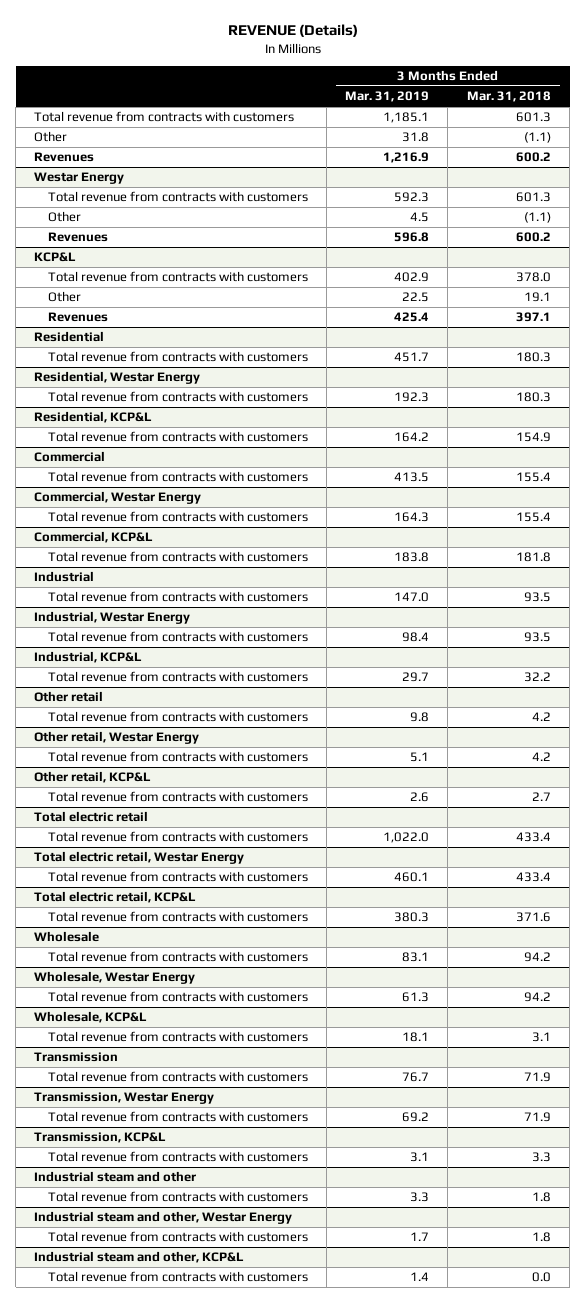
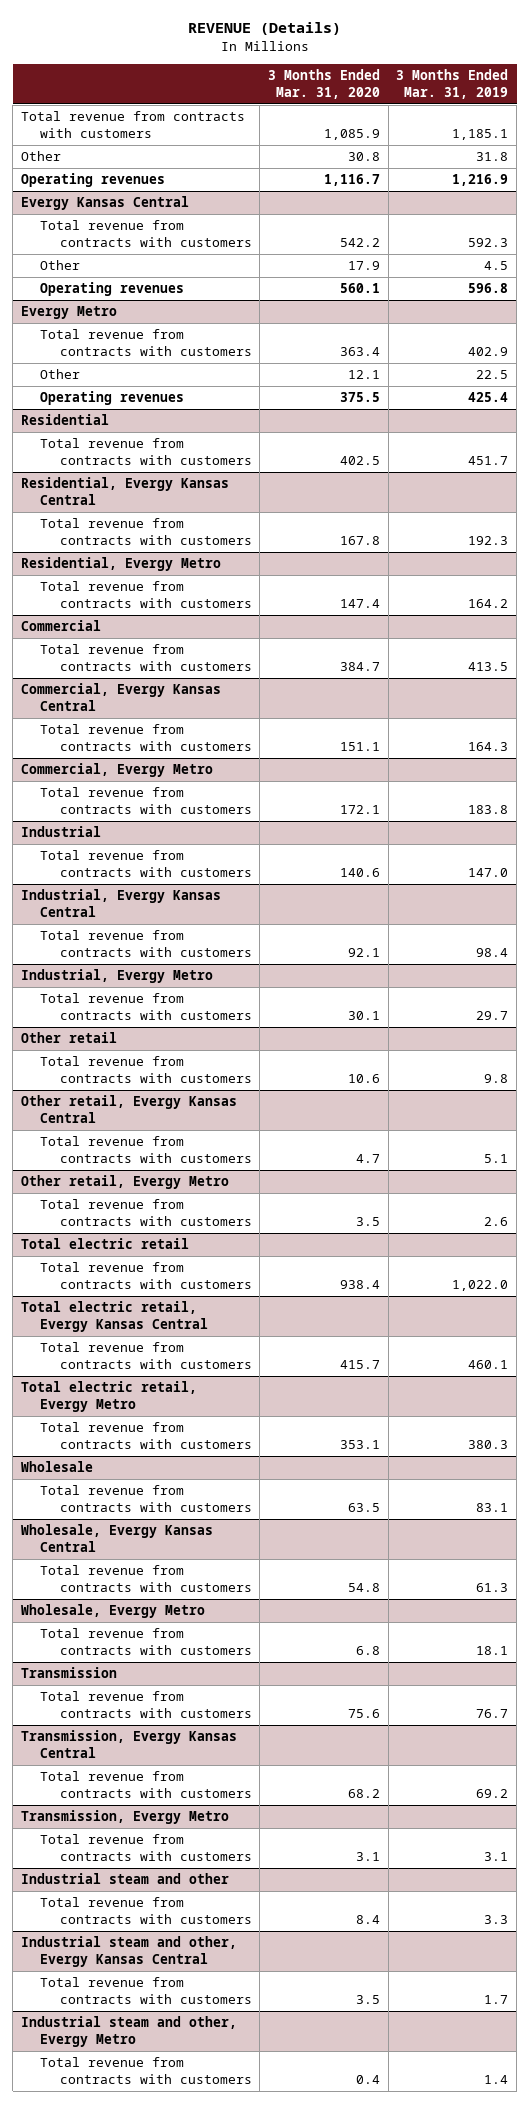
- | 3 Months Ended Mar. 31, 2019 | 3 Months Ended Mar. 31, 2018
+ | 3 Months Ended Mar. 31, 2020 | 3 Months Ended Mar. 31, 2019
- Revenues | 1,216.9 | 600.2
- Westar Energy
+ Operating revenues | 1,116.7 | 1,216.9
+ Evergy Kansas Central
- Revenues | 596.8 | 600.2
- KCP&L
+ Operating revenues | 560.1 | 596.8
+ Evergy Metro
- Revenues | 425.4 | 397.1
+ Operating revenues | 375.5 | 425.4
- Residential, Westar Energy
+ Residential, Evergy Kansas Central
- Residential, KCP&L
+ Residential, Evergy Metro
- Commercial, Westar Energy
+ Commercial, Evergy Kansas Central
- Commercial, KCP&L
+ Commercial, Evergy Metro
- Industrial, Westar Energy
+ Industrial, Evergy Kansas Central
- Industrial, KCP&L
+ Industrial, Evergy Metro
- Other retail, Westar Energy
+ Other retail, Evergy Kansas Central
- Other retail, KCP&L
+ Other retail, Evergy Metro
- Total electric retail, Westar Energy
+ Total electric retail, Evergy Kansas Central
- Total electric retail, KCP&L
+ Total electric retail, Evergy Metro
- Wholesale, Westar Energy
+ Wholesale, Evergy Kansas Central
- Wholesale, KCP&L
+ Wholesale, Evergy Metro
- Transmission, Westar Energy
+ Transmission, Evergy Kansas Central
- Transmission, KCP&L
+ Transmission, Evergy Metro
- Industrial steam and other, Westar Energy
+ Industrial steam and other, Evergy Kansas Central
- Industrial steam and other, KCP&L
+ Industrial steam and other, Evergy Metro

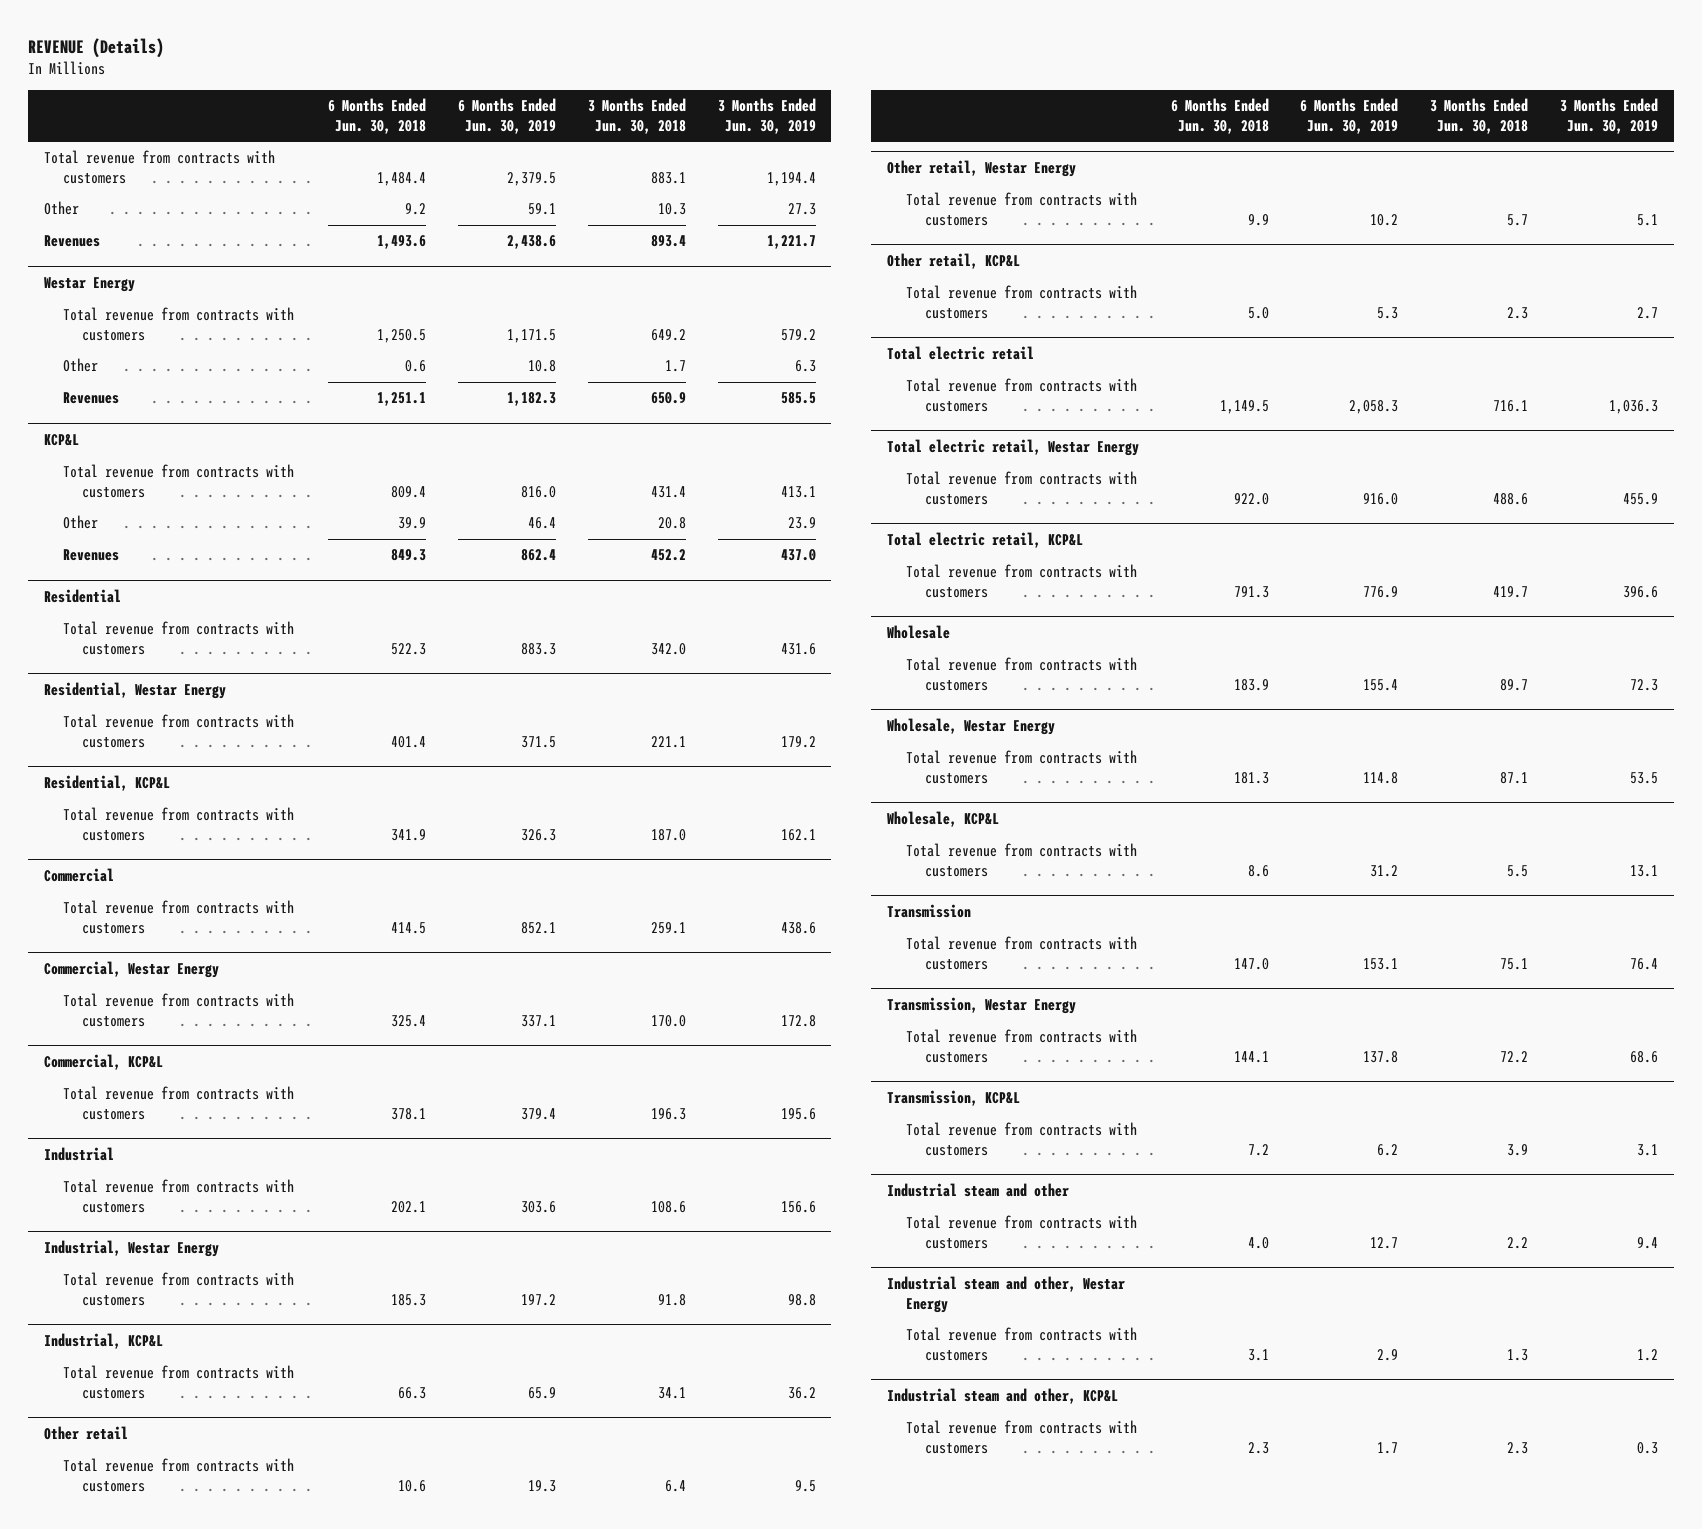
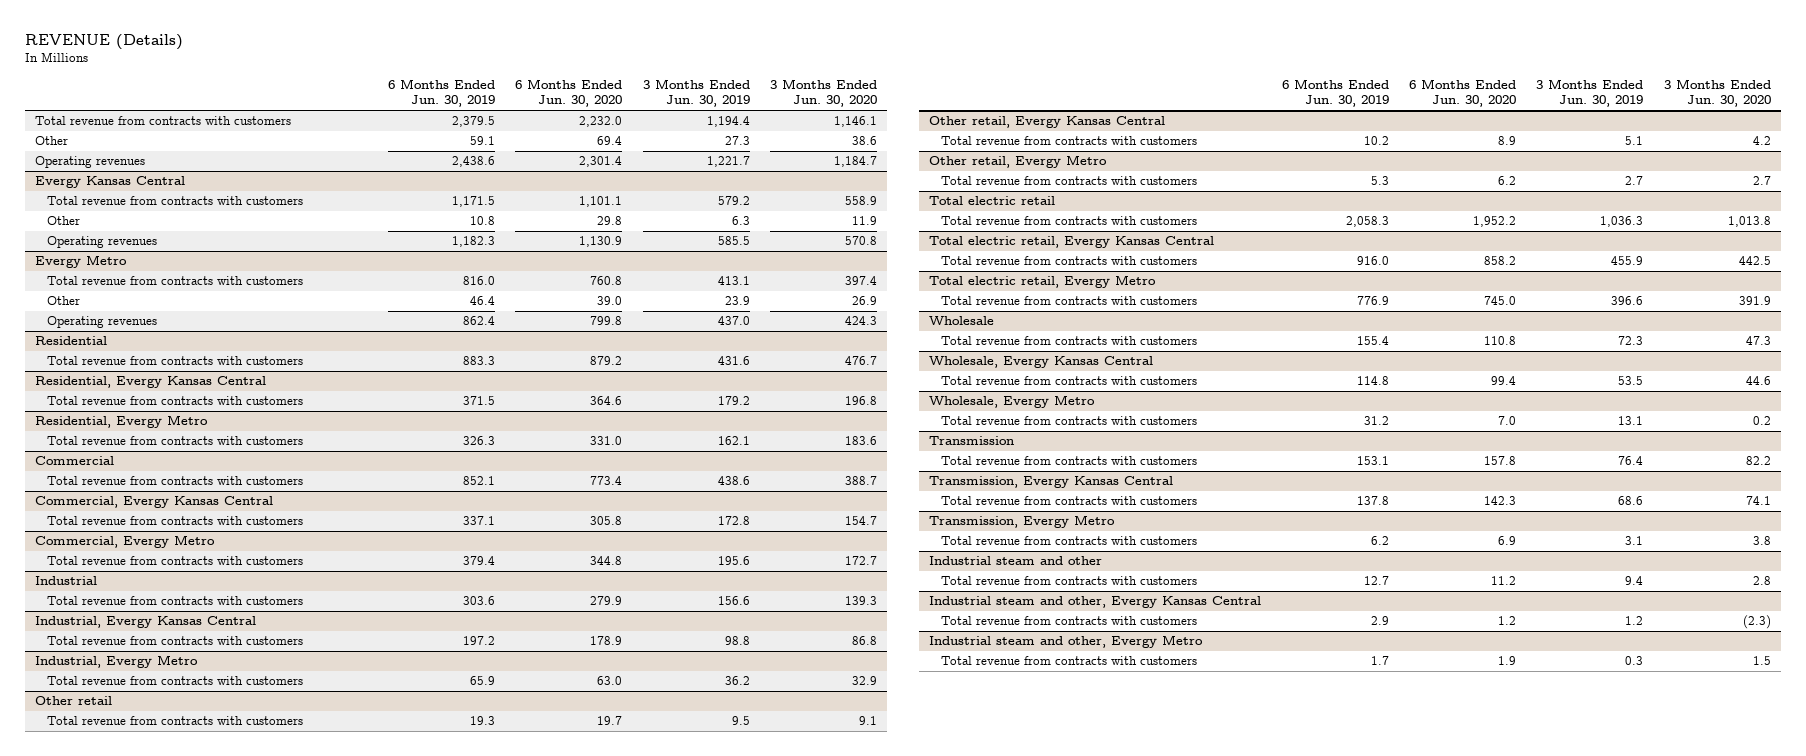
- | 6 Months Ended Jun. 30, 2018 | 6 Months Ended Jun. 30, 2019 | 3 Months Ended Jun. 30, 2018 | 3 Months Ended Jun. 30, 2019
+ | 6 Months Ended Jun. 30, 2019 | 6 Months Ended Jun. 30, 2020 | 3 Months Ended Jun. 30, 2019 | 3 Months Ended Jun. 30, 2020
- Revenues | 1,493.6 | 2,438.6 | 893.4 | 1,221.7
- Westar Energy
+ Operating revenues | 2,438.6 | 2,301.4 | 1,221.7 | 1,184.7
+ Evergy Kansas Central
- Revenues | 1,251.1 | 1,182.3 | 650.9 | 585.5
- KCP&L
+ Operating revenues | 1,182.3 | 1,130.9 | 585.5 | 570.8
+ Evergy Metro
- Revenues | 849.3 | 862.4 | 452.2 | 437.0
+ Operating revenues | 862.4 | 799.8 | 437.0 | 424.3
- Residential, Westar Energy
+ Residential, Evergy Kansas Central
- Residential, KCP&L
+ Residential, Evergy Metro
- Commercial, Westar Energy
+ Commercial, Evergy Kansas Central
- Commercial, KCP&L
+ Commercial, Evergy Metro
- Industrial, Westar Energy
+ Industrial, Evergy Kansas Central
- Industrial, KCP&L
+ Industrial, Evergy Metro
- Other retail, Westar Energy
+ Other retail, Evergy Kansas Central
- Other retail, KCP&L
+ Other retail, Evergy Metro
- Total electric retail, Westar Energy
+ Total electric retail, Evergy Kansas Central
- Total electric retail, KCP&L
+ Total electric retail, Evergy Metro
- Wholesale, Westar Energy
+ Wholesale, Evergy Kansas Central
- Wholesale, KCP&L
+ Wholesale, Evergy Metro
- Transmission, Westar Energy
+ Transmission, Evergy Kansas Central
- Transmission, KCP&L
+ Transmission, Evergy Metro
- Industrial steam and other, Westar Energy
+ Industrial steam and other, Evergy Kansas Central
- Industrial steam and other, KCP&L
+ Industrial steam and other, Evergy Metro

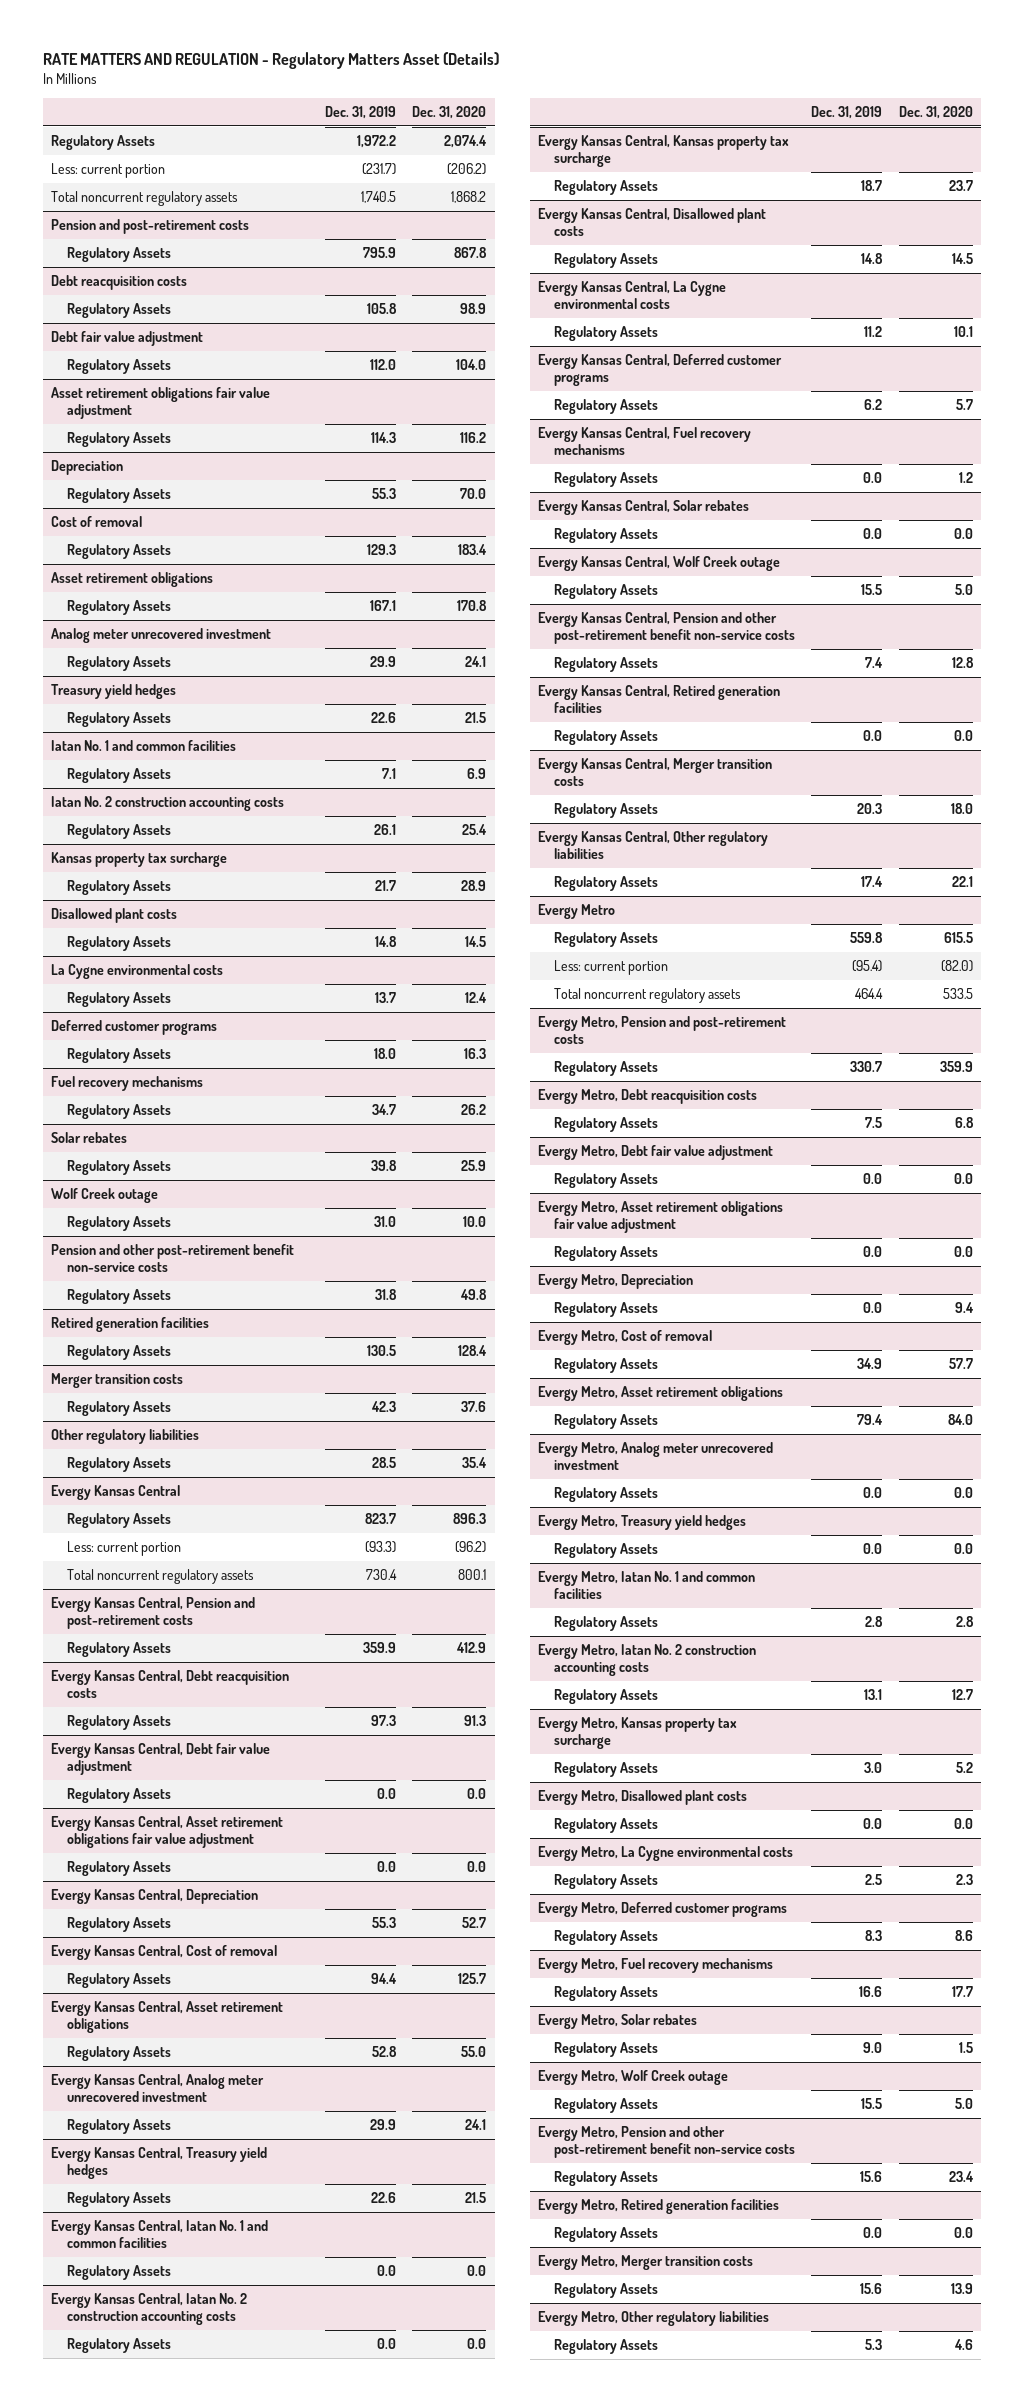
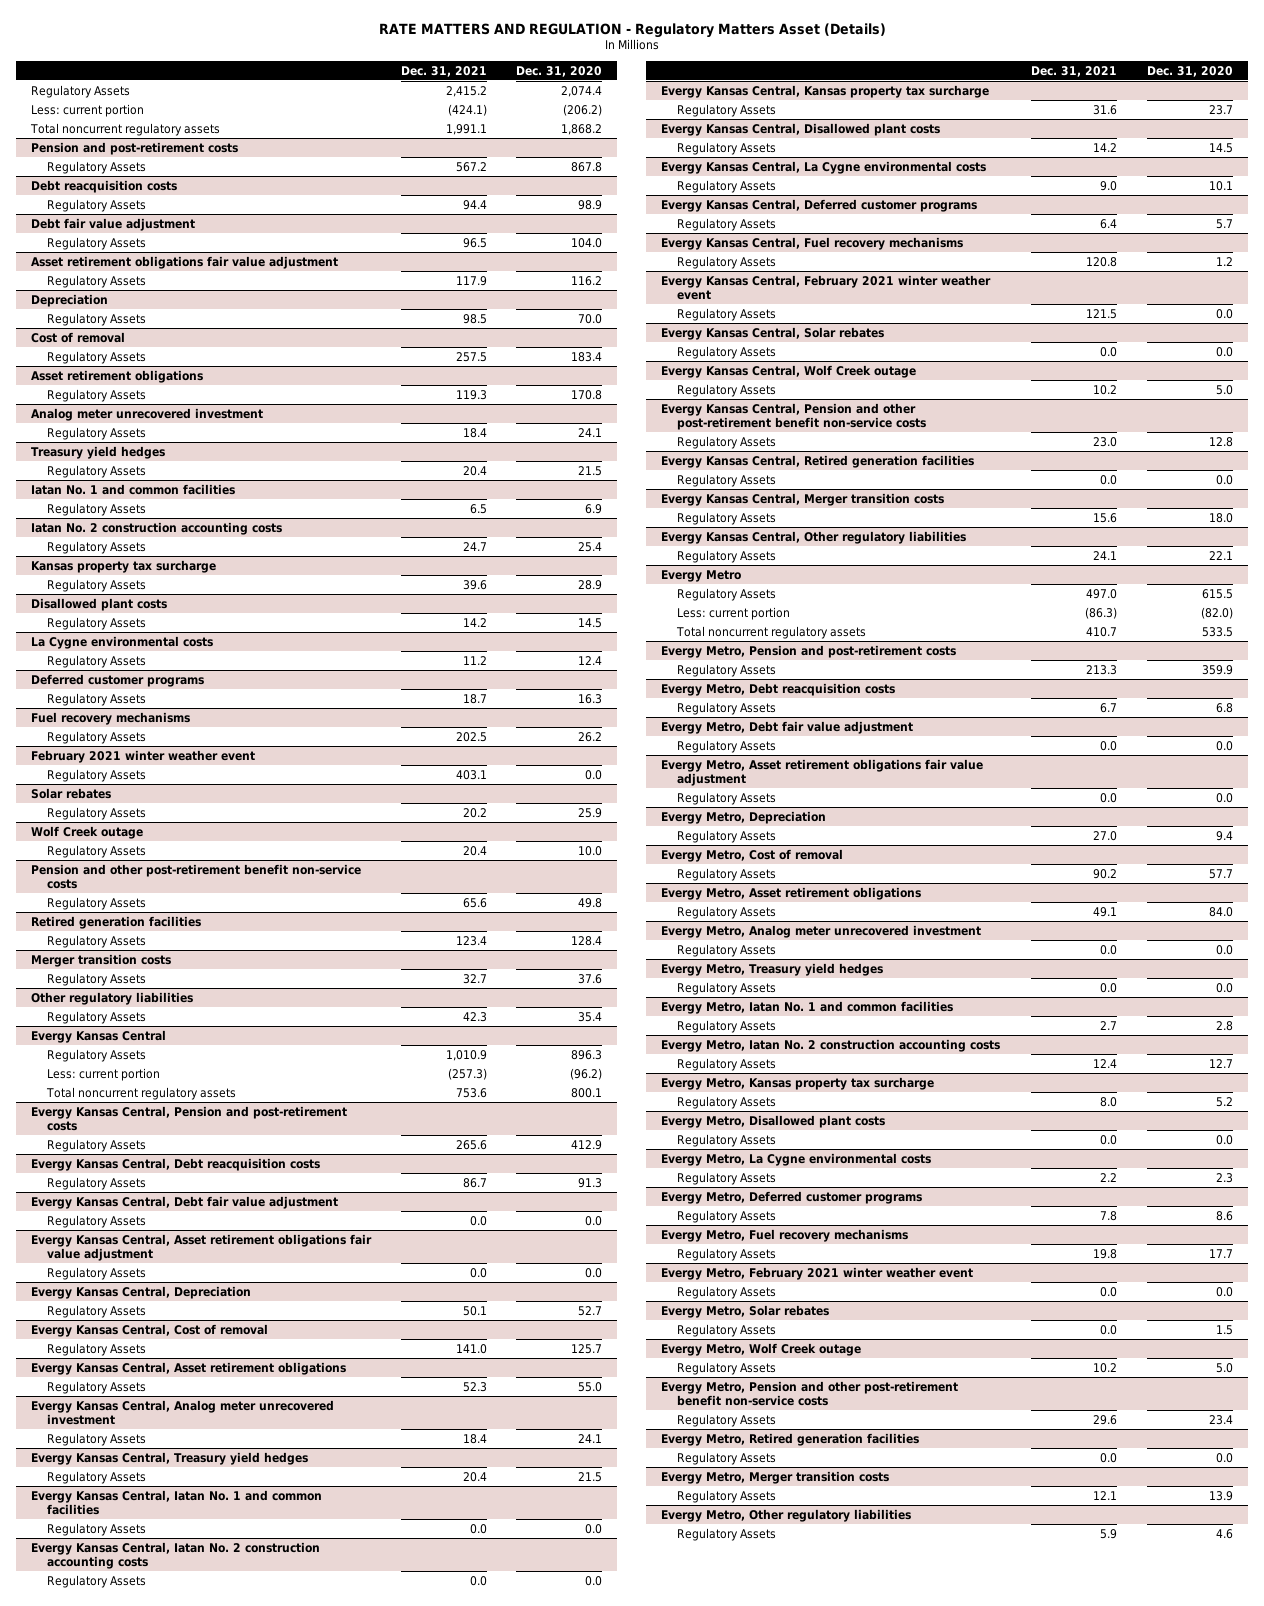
- | Dec. 31, 2019 | Dec. 31, 2020
+ | Dec. 31, 2021 | Dec. 31, 2020
+ February 2021 winter weather event
+ Regulatory Assets | 403.1 | 0.0
+ Evergy Kansas Central, February 2021 winter weather event
+ Regulatory Assets | 121.5 | 0.0
+ Evergy Metro, February 2021 winter weather event
+ Regulatory Assets | 0.0 | 0.0

